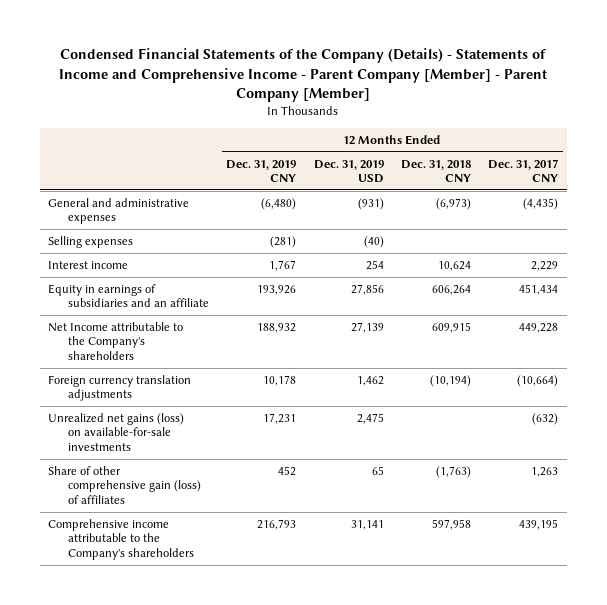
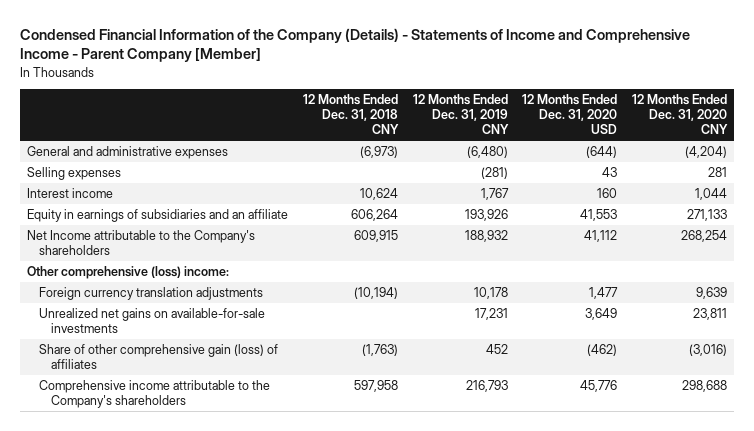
- Condensed Financial Statements of the Company (Details) - Statements of Income and Comprehensive Income - Parent Company [Member] - Parent Company [Member]
+ Condensed Financial Information of the Company (Details) - Statements of Income and Comprehensive Income - Parent Company [Member]
- | 12 Months Ended Dec. 31, 2019 CNY | 12 Months Ended Dec. 31, 2019 USD | 12 Months Ended Dec. 31, 2018 CNY | 12 Months Ended Dec. 31, 2017 CNY
+ | 12 Months Ended Dec. 31, 2018 CNY | 12 Months Ended Dec. 31, 2019 CNY | 12 Months Ended Dec. 31, 2020 USD | 12 Months Ended Dec. 31, 2020 CNY
+ Other comprehensive (loss) income:
- Unrealized net gains (loss) on available-for-sale investments | 17,231 | 2,475 | | (632)
+ Unrealized net gains on available-for-sale investments | | 17,231 | 3,649 | 23,811

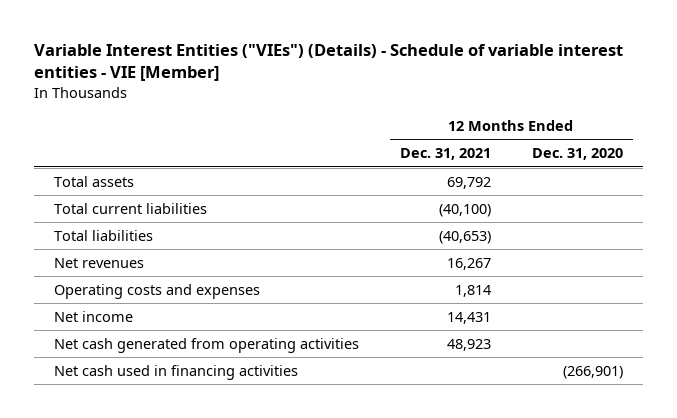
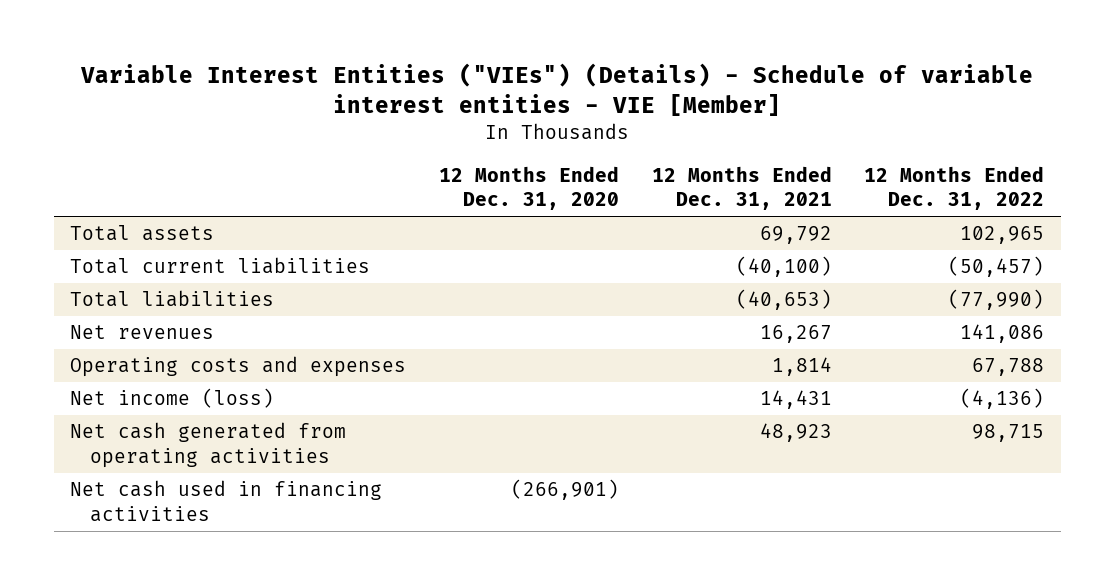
- | 12 Months Ended Dec. 31, 2021 | 12 Months Ended Dec. 31, 2020
+ | 12 Months Ended Dec. 31, 2020 | 12 Months Ended Dec. 31, 2021 | 12 Months Ended Dec. 31, 2022
- Net income | 14,431 |
+ Net income (loss) | | 14,431 | (4,136)

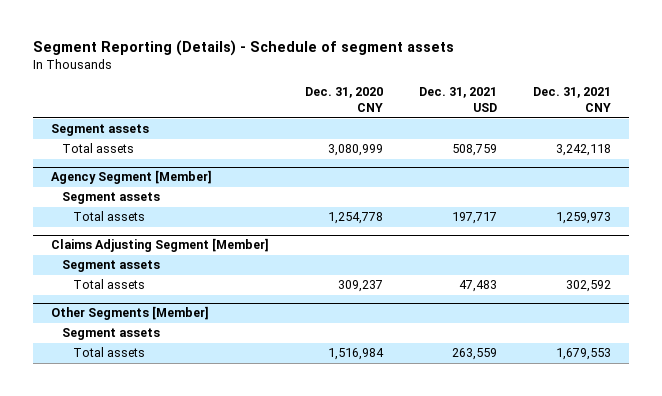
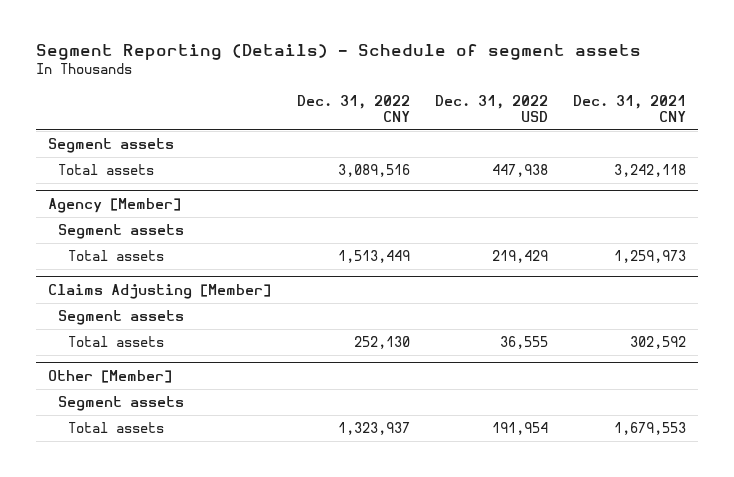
- | Dec. 31, 2020 CNY | Dec. 31, 2021 USD | Dec. 31, 2021 CNY
+ | Dec. 31, 2022 CNY | Dec. 31, 2022 USD | Dec. 31, 2021 CNY
- Agency Segment [Member]
+ Agency [Member]
- Claims Adjusting Segment [Member]
+ Claims Adjusting [Member]
- Other Segments [Member]
+ Other [Member]

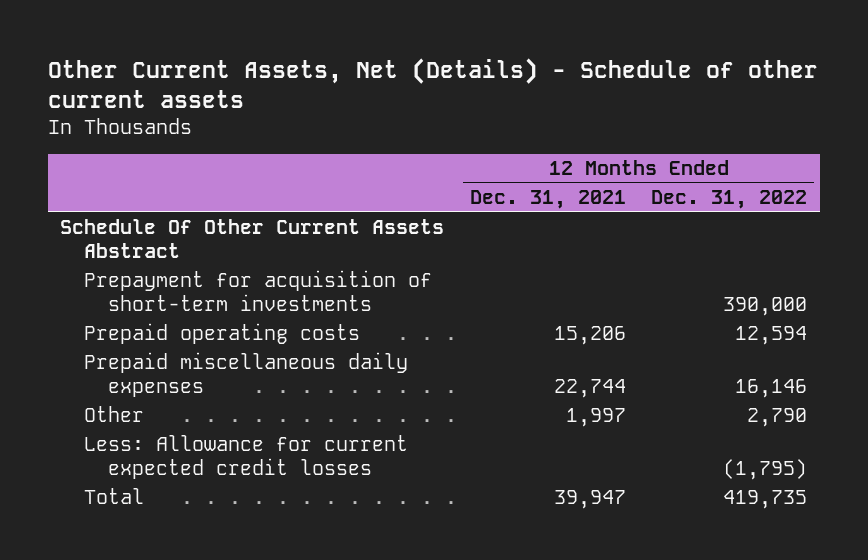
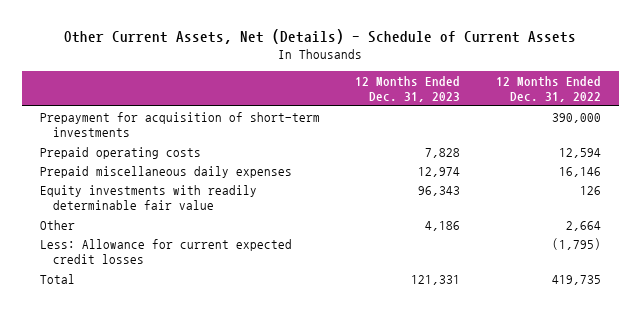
- Other Current Assets, Net (Details) - Schedule of other current assets
+ Other Current Assets, Net (Details) - Schedule of Current Assets
- | 12 Months Ended Dec. 31, 2021 | 12 Months Ended Dec. 31, 2022
+ | 12 Months Ended Dec. 31, 2023 | 12 Months Ended Dec. 31, 2022
- Schedule Of Other Current Assets Abstract
- Other | 1,997 | 2,790
+ Equity investments with readily determinable fair value | 96,343 | 126
+ Other | 4,186 | 2,664

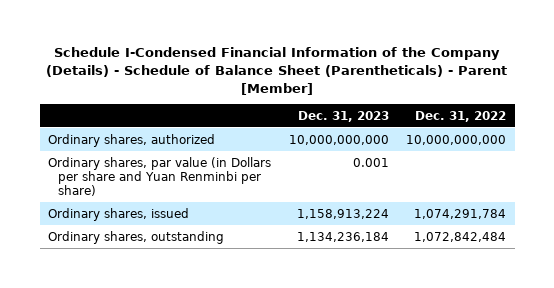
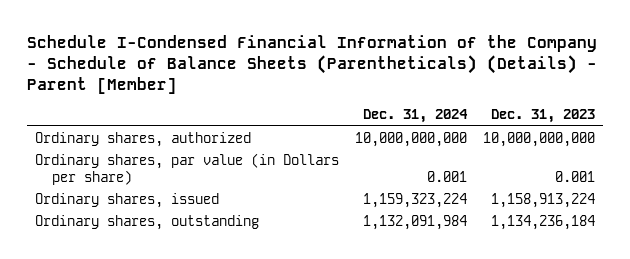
- Schedule I-Condensed Financial Information of the Company (Details) - Schedule of Balance Sheet (Parentheticals) - Parent [Member]
+ Schedule I-Condensed Financial Information of the Company - Schedule of Balance Sheets (Parentheticals) (Details) - Parent [Member]
- | Dec. 31, 2023 | Dec. 31, 2022
+ | Dec. 31, 2024 | Dec. 31, 2023
- Ordinary shares, par value (in Dollars per share and Yuan Renminbi per share) | 0.001 |
+ Ordinary shares, par value (in Dollars per share) | 0.001 | 0.001

